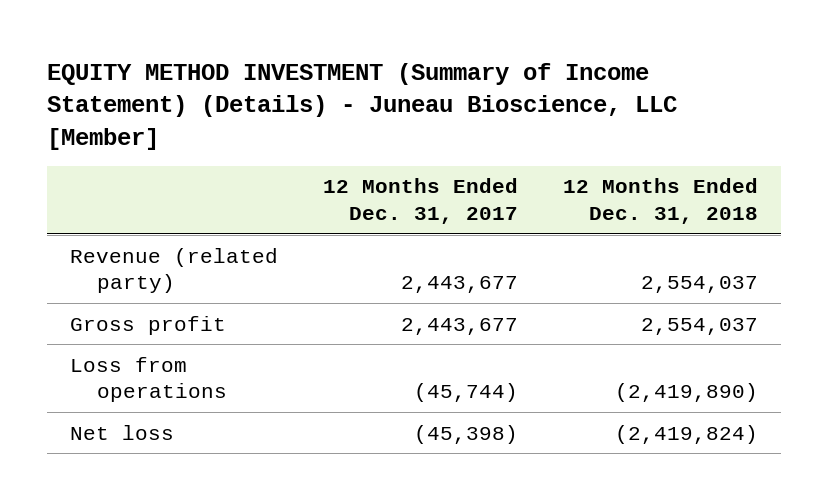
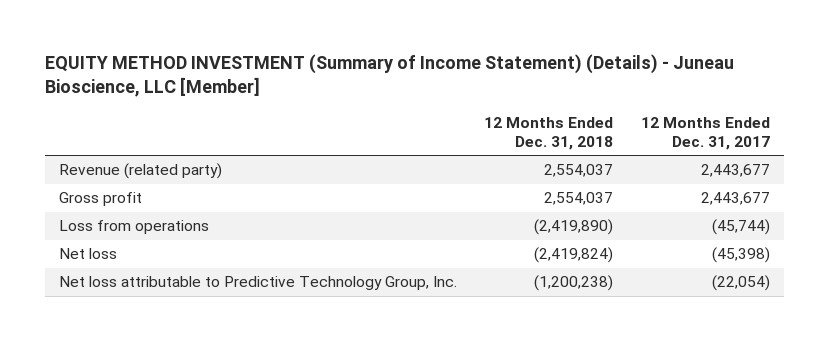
- | 12 Months Ended Dec. 31, 2017 | 12 Months Ended Dec. 31, 2018
+ | 12 Months Ended Dec. 31, 2018 | 12 Months Ended Dec. 31, 2017
+ Net loss attributable to Predictive Technology Group, Inc. | (1,200,238) | (22,054)

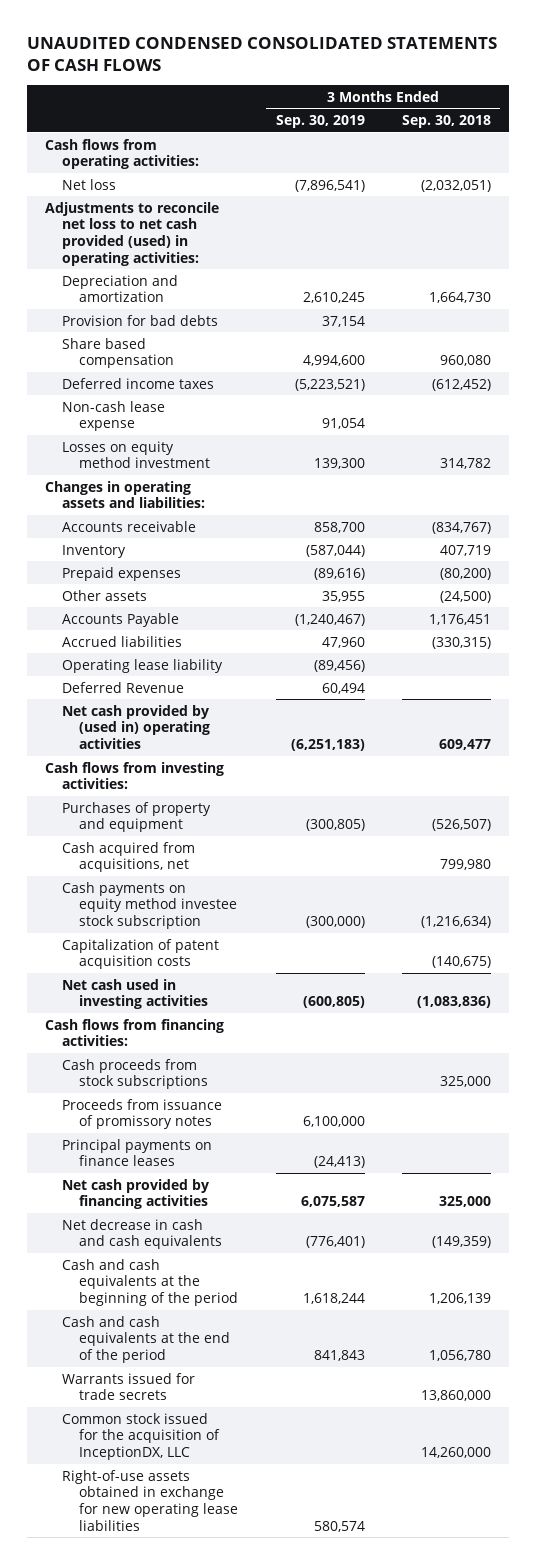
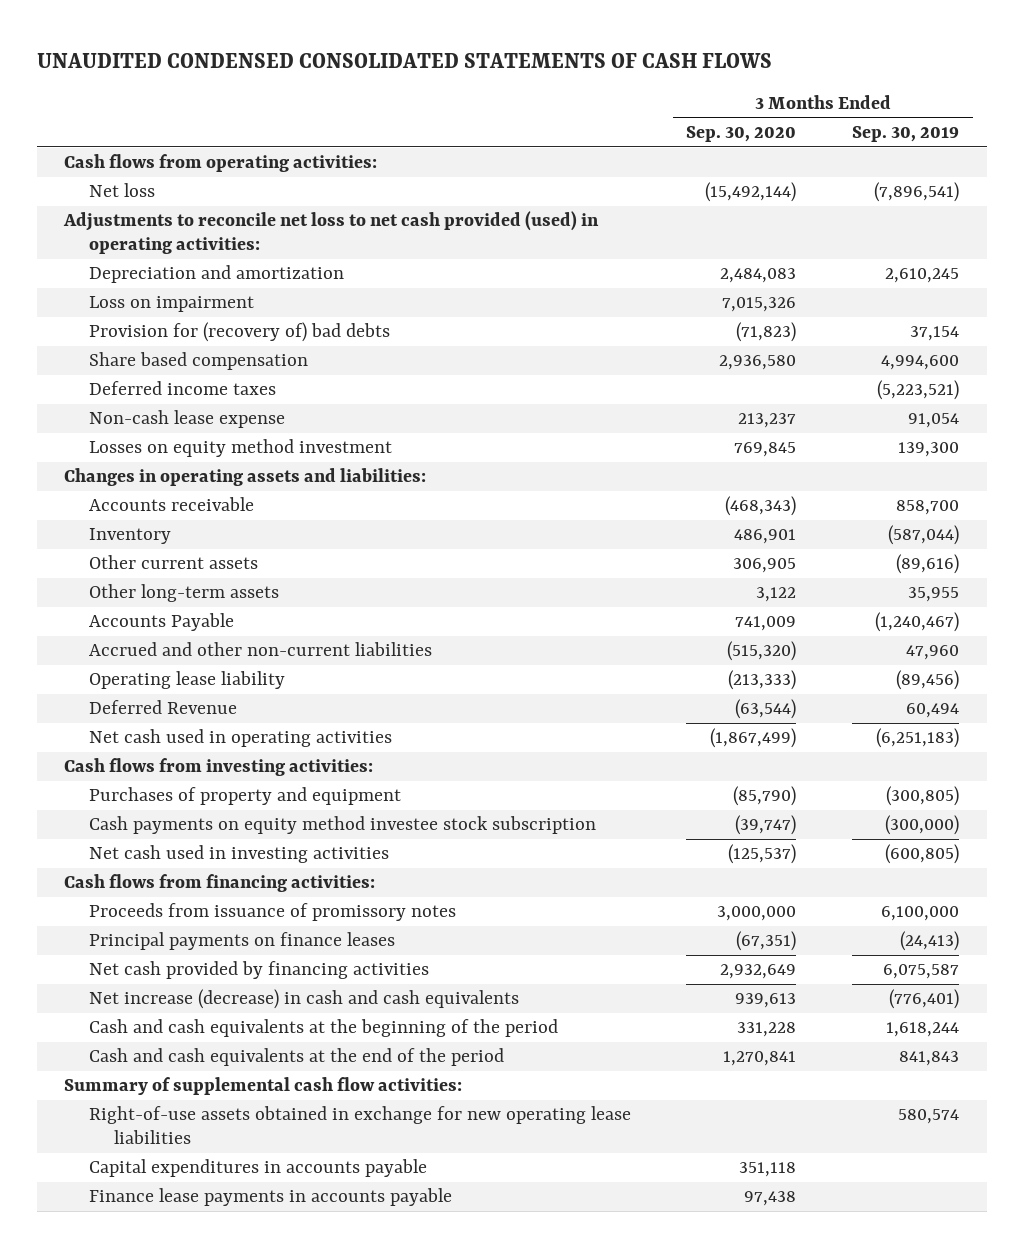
- | 3 Months Ended Sep. 30, 2019 | 3 Months Ended Sep. 30, 2018
+ | 3 Months Ended Sep. 30, 2020 | 3 Months Ended Sep. 30, 2019
- Provision for bad debts | 37,154 |
+ Loss on impairment | 7,015,326 |
+ Provision for (recovery of) bad debts | (71,823) | 37,154
- Prepaid expenses | (89,616) | (80,200)
- Other assets | 35,955 | (24,500)
+ Other current assets | 306,905 | (89,616)
+ Other long-term assets | 3,122 | 35,955
- Accrued liabilities | 47,960 | (330,315)
+ Accrued and other non-current liabilities | (515,320) | 47,960
- Net cash provided by (used in) operating activities | (6,251,183) | 609,477
+ Net cash used in operating activities | (1,867,499) | (6,251,183)
- Cash acquired from acquisitions, net | | 799,980
- Capitalization of patent acquisition costs | | (140,675)
- Cash proceeds from stock subscriptions | | 325,000
- Net decrease in cash and cash equivalents | (776,401) | (149,359)
+ Net increase (decrease) in cash and cash equivalents | 939,613 | (776,401)
- Warrants issued for trade secrets | | 13,860,000
- Common stock issued for the acquisition of InceptionDX, LLC | | 14,260,000
+ Summary of supplemental cash flow activities:
+ Capital expenditures in accounts payable | 351,118 |
+ Finance lease payments in accounts payable | 97,438 |

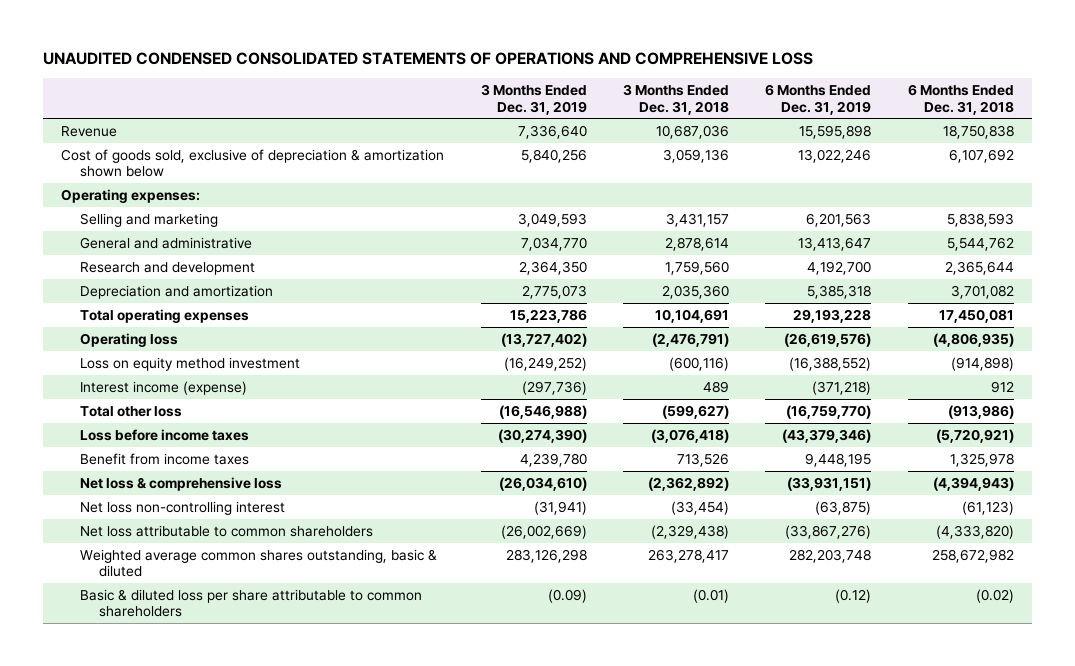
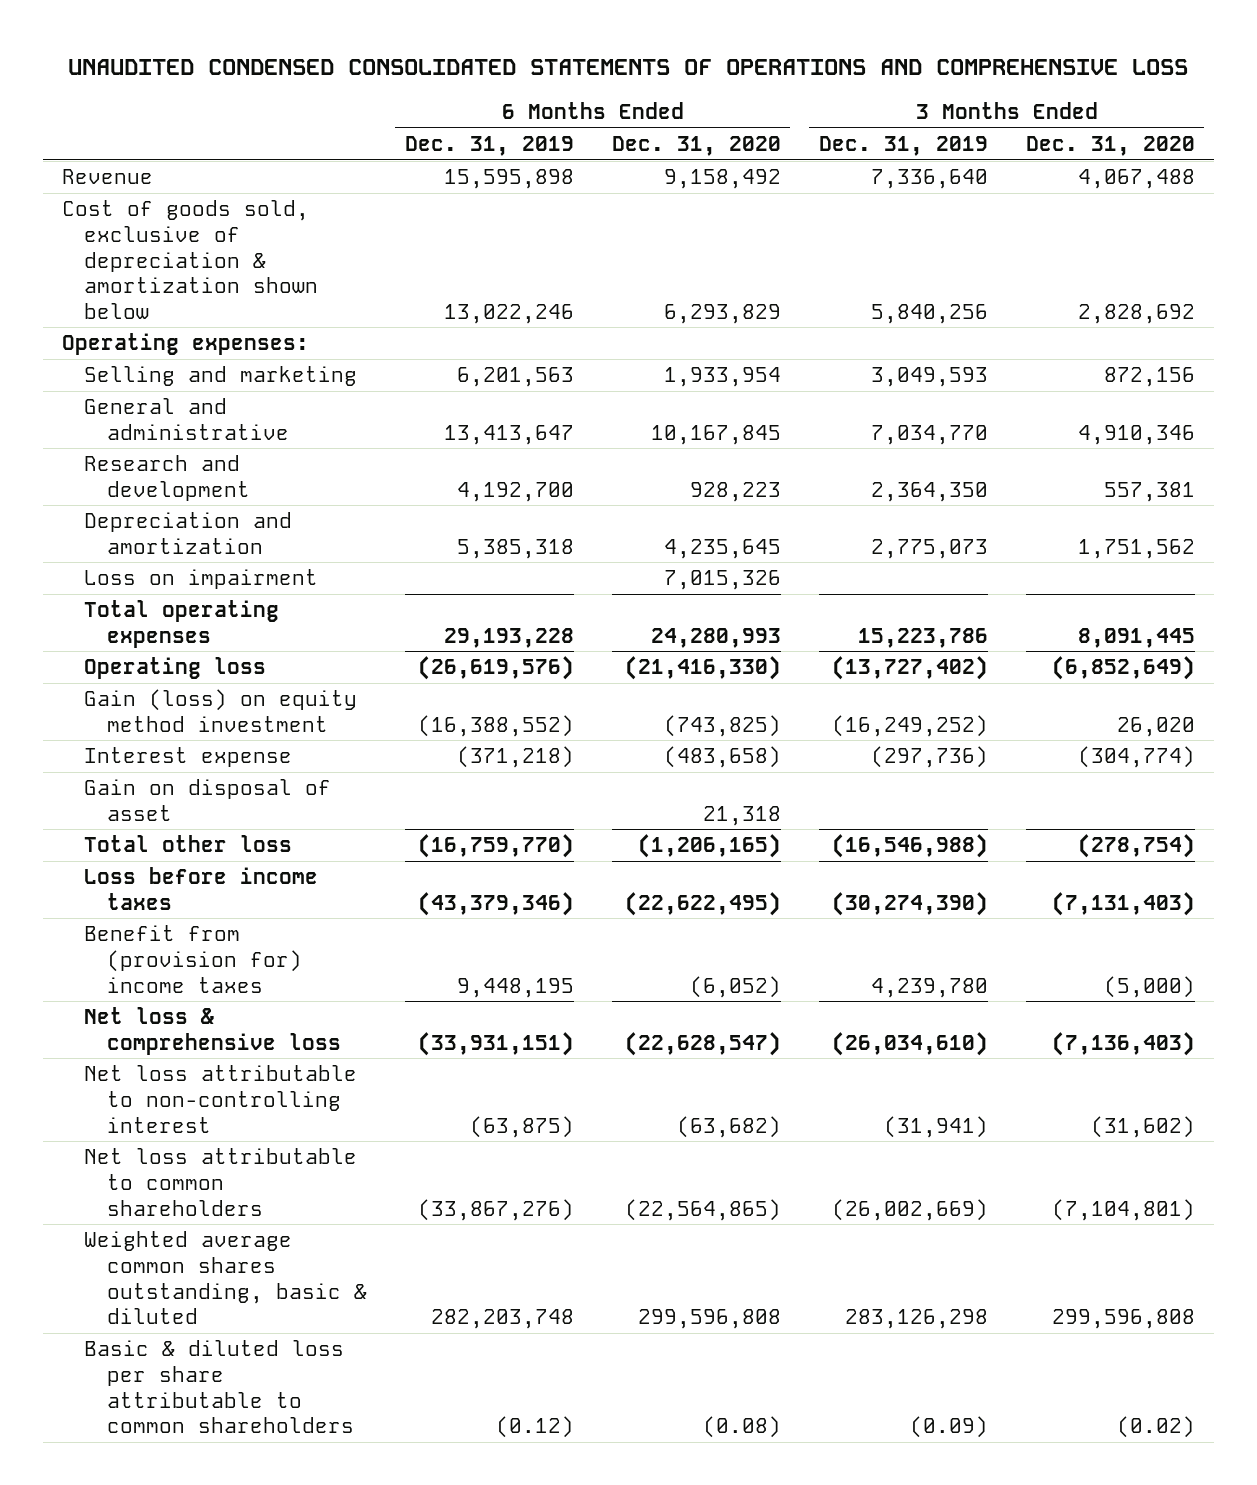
- | 3 Months Ended Dec. 31, 2019 | 3 Months Ended Dec. 31, 2018 | 6 Months Ended Dec. 31, 2019 | 6 Months Ended Dec. 31, 2018
+ | 6 Months Ended Dec. 31, 2019 | 6 Months Ended Dec. 31, 2020 | 3 Months Ended Dec. 31, 2019 | 3 Months Ended Dec. 31, 2020
+ Loss on impairment | | 7,015,326 | |
- Loss on equity method investment | (16,249,252) | (600,116) | (16,388,552) | (914,898)
- Interest income (expense) | (297,736) | 489 | (371,218) | 912
+ Gain (loss) on equity method investment | (16,388,552) | (743,825) | (16,249,252) | 26,020
+ Interest expense | (371,218) | (483,658) | (297,736) | (304,774)
+ Gain on disposal of asset | | 21,318 | |
- Benefit from income taxes | 4,239,780 | 713,526 | 9,448,195 | 1,325,978
+ Benefit from (provision for) income taxes | 9,448,195 | (6,052) | 4,239,780 | (5,000)
- Net loss non-controlling interest | (31,941) | (33,454) | (63,875) | (61,123)
+ Net loss attributable to non-controlling interest | (63,875) | (63,682) | (31,941) | (31,602)

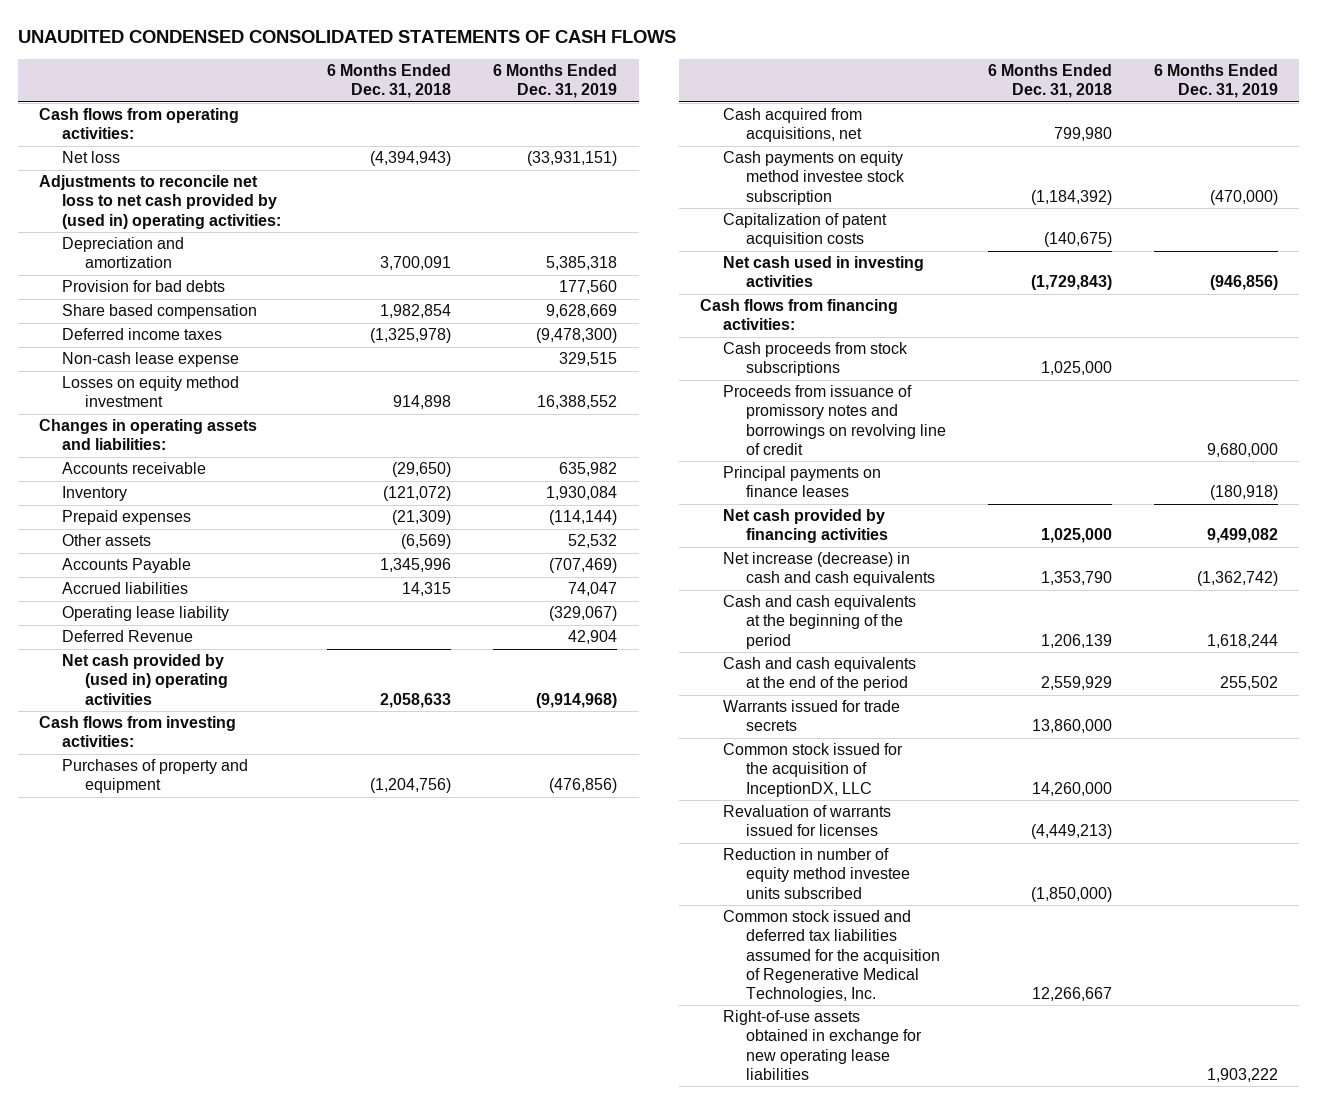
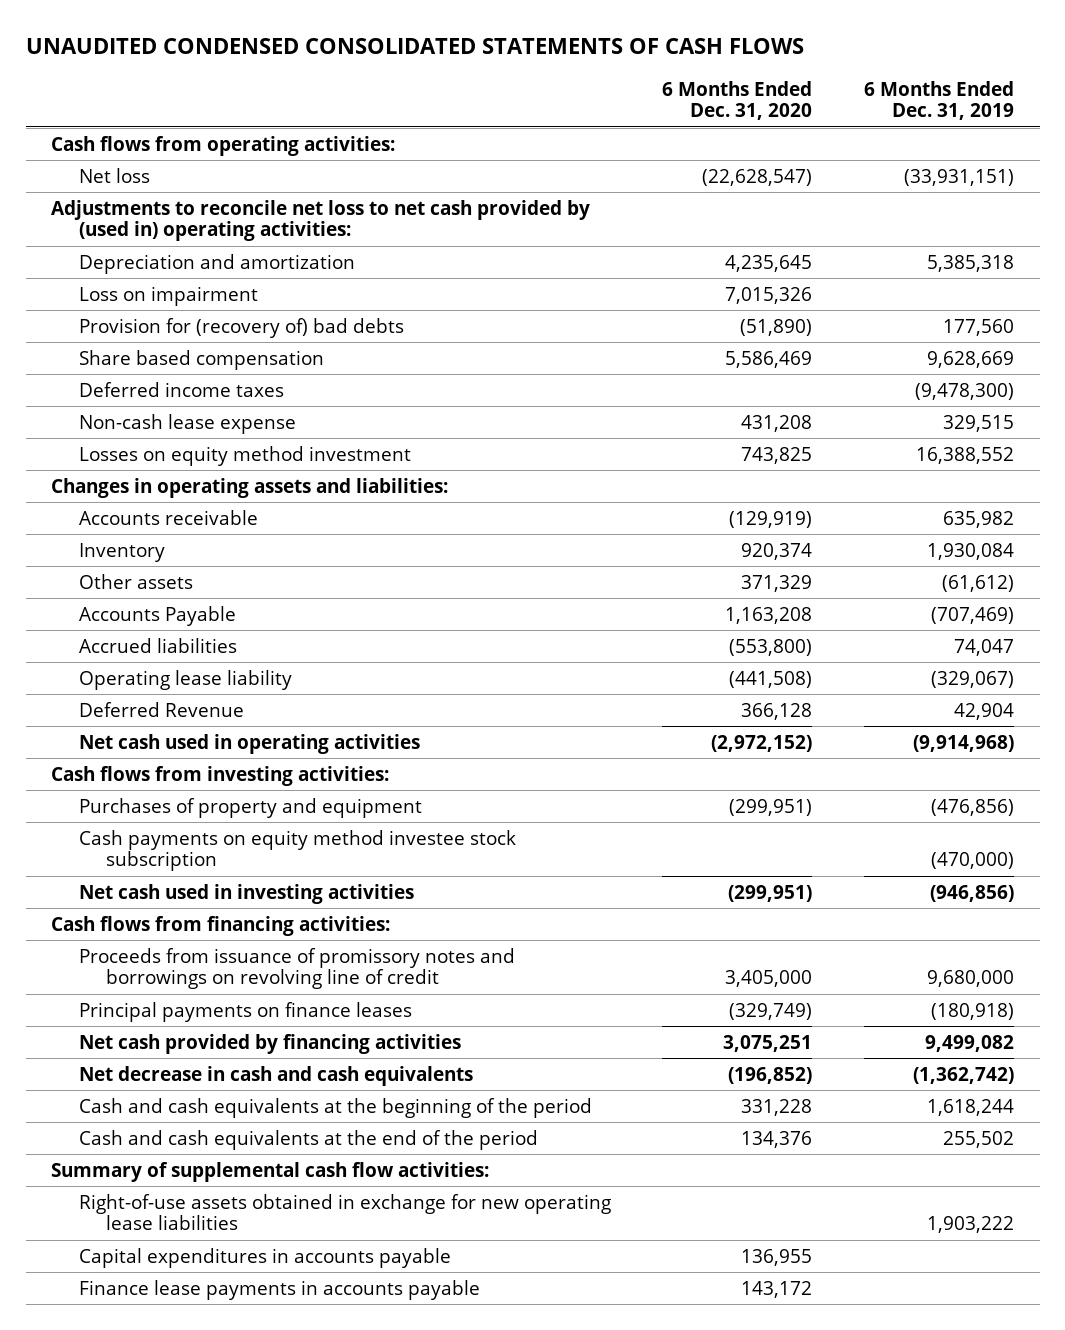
- | 6 Months Ended Dec. 31, 2018 | 6 Months Ended Dec. 31, 2019
+ | 6 Months Ended Dec. 31, 2020 | 6 Months Ended Dec. 31, 2019
- Provision for bad debts | | 177,560
+ Loss on impairment | 7,015,326 |
+ Provision for (recovery of) bad debts | (51,890) | 177,560
- Prepaid expenses | (21,309) | (114,144)
- Other assets | (6,569) | 52,532
+ Other assets | 371,329 | (61,612)
- Net cash provided by (used in) operating activities | 2,058,633 | (9,914,968)
+ Net cash used in operating activities | (2,972,152) | (9,914,968)
- Cash acquired from acquisitions, net | 799,980 |
- Capitalization of patent acquisition costs | (140,675) |
- Cash proceeds from stock subscriptions | 1,025,000 |
- Net increase (decrease) in cash and cash equivalents | 1,353,790 | (1,362,742)
+ Net decrease in cash and cash equivalents | (196,852) | (1,362,742)
- Warrants issued for trade secrets | 13,860,000 |
- Common stock issued for the acquisition of InceptionDX, LLC | 14,260,000 |
- Revaluation of warrants issued for licenses | (4,449,213) |
- Reduction in number of equity method investee units subscribed | (1,850,000) |
- Common stock issued and deferred tax liabilities assumed for the acquisition of Regenerative Medical Technologies, Inc. | 12,266,667 |
+ Summary of supplemental cash flow activities:
+ Capital expenditures in accounts payable | 136,955 |
+ Finance lease payments in accounts payable | 143,172 |

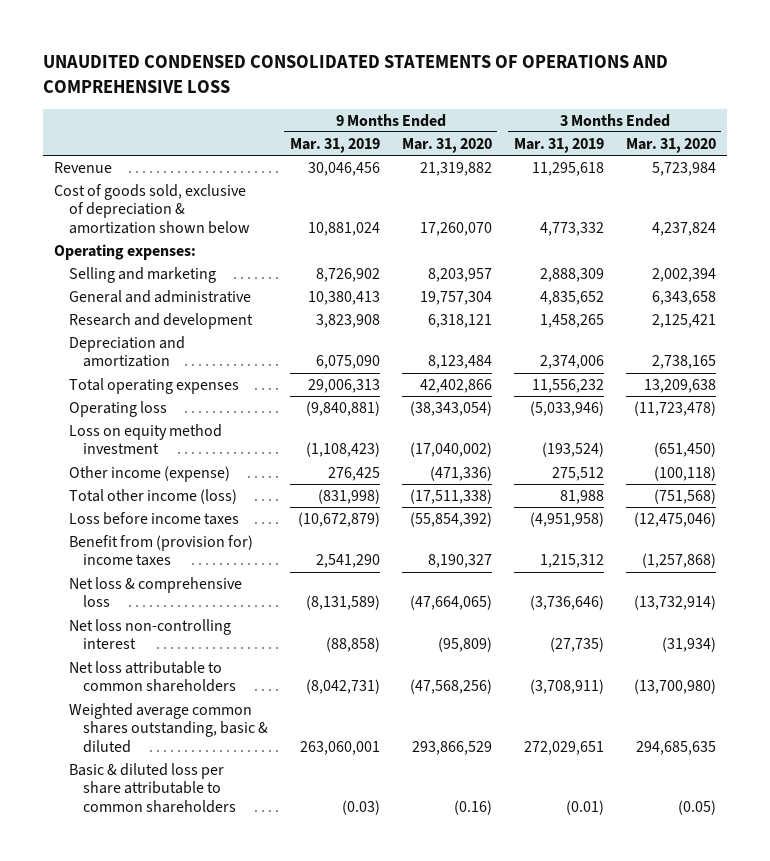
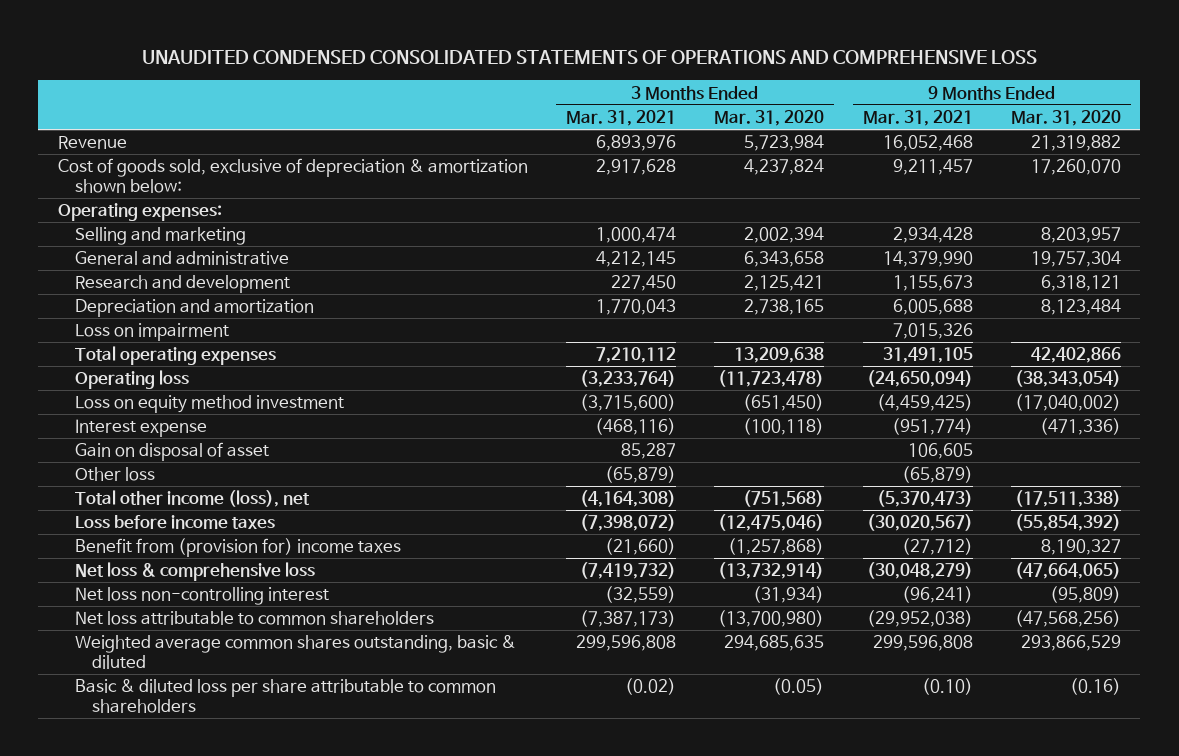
- | 9 Months Ended Mar. 31, 2019 | 9 Months Ended Mar. 31, 2020 | 3 Months Ended Mar. 31, 2019 | 3 Months Ended Mar. 31, 2020
+ | 3 Months Ended Mar. 31, 2021 | 3 Months Ended Mar. 31, 2020 | 9 Months Ended Mar. 31, 2021 | 9 Months Ended Mar. 31, 2020
- Cost of goods sold, exclusive of depreciation & amortization shown below | 10,881,024 | 17,260,070 | 4,773,332 | 4,237,824
+ Cost of goods sold, exclusive of depreciation & amortization shown below: | 2,917,628 | 4,237,824 | 9,211,457 | 17,260,070
+ Loss on impairment | | | 7,015,326 |
- Other income (expense) | 276,425 | (471,336) | 275,512 | (100,118)
- Total other income (loss) | (831,998) | (17,511,338) | 81,988 | (751,568)
+ Interest expense | (468,116) | (100,118) | (951,774) | (471,336)
+ Gain on disposal of asset | 85,287 | | 106,605 |
+ Other loss | (65,879) | | (65,879) |
+ Total other income (loss), net | (4,164,308) | (751,568) | (5,370,473) | (17,511,338)

